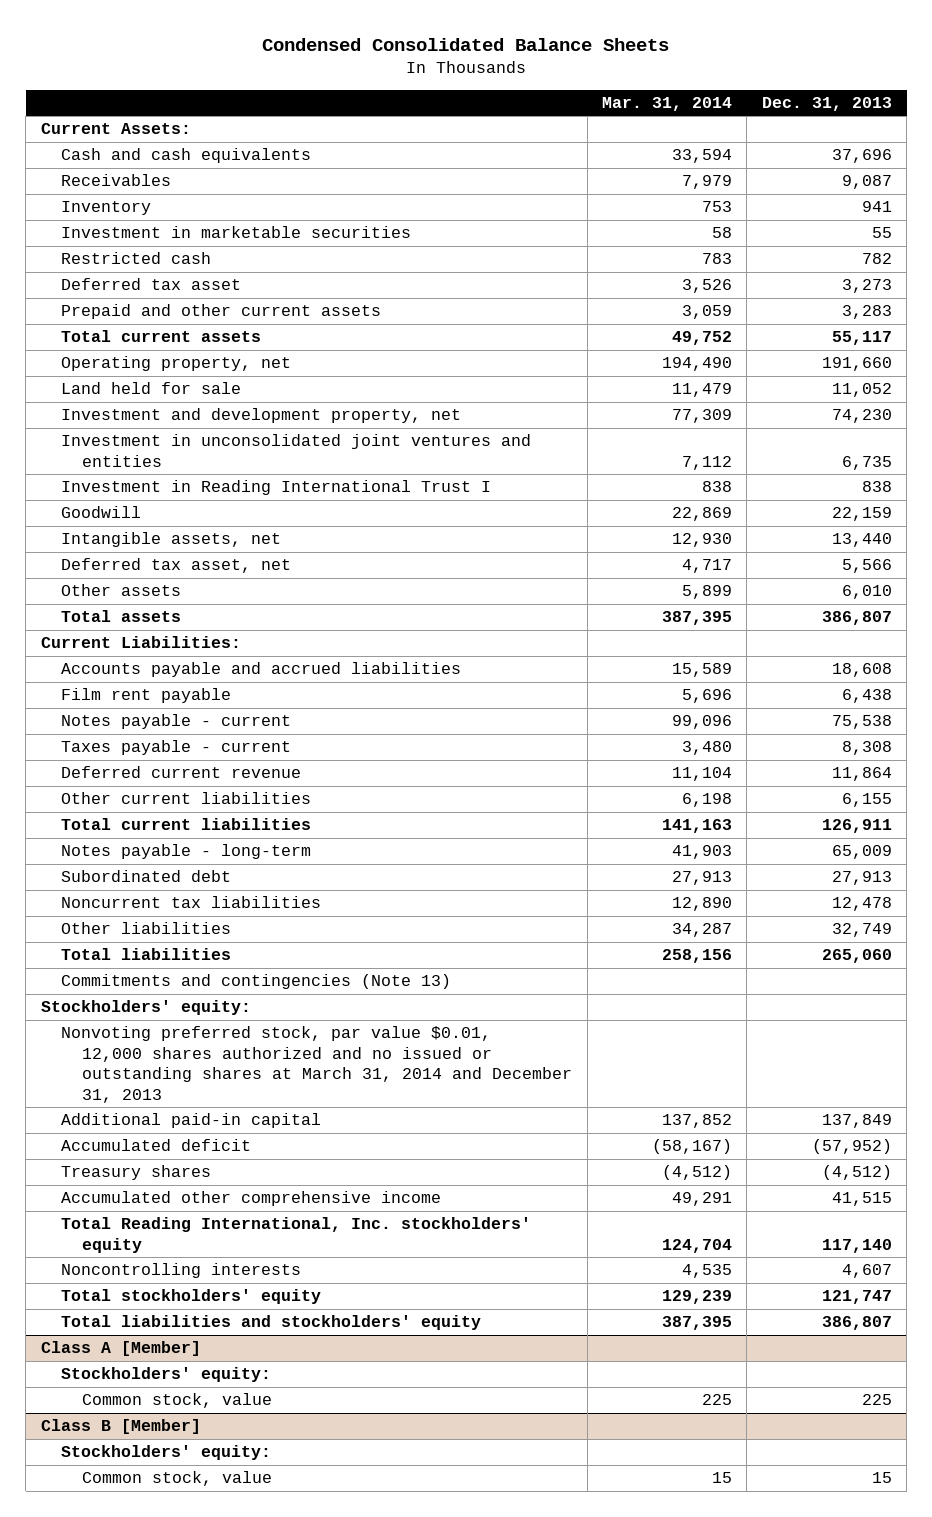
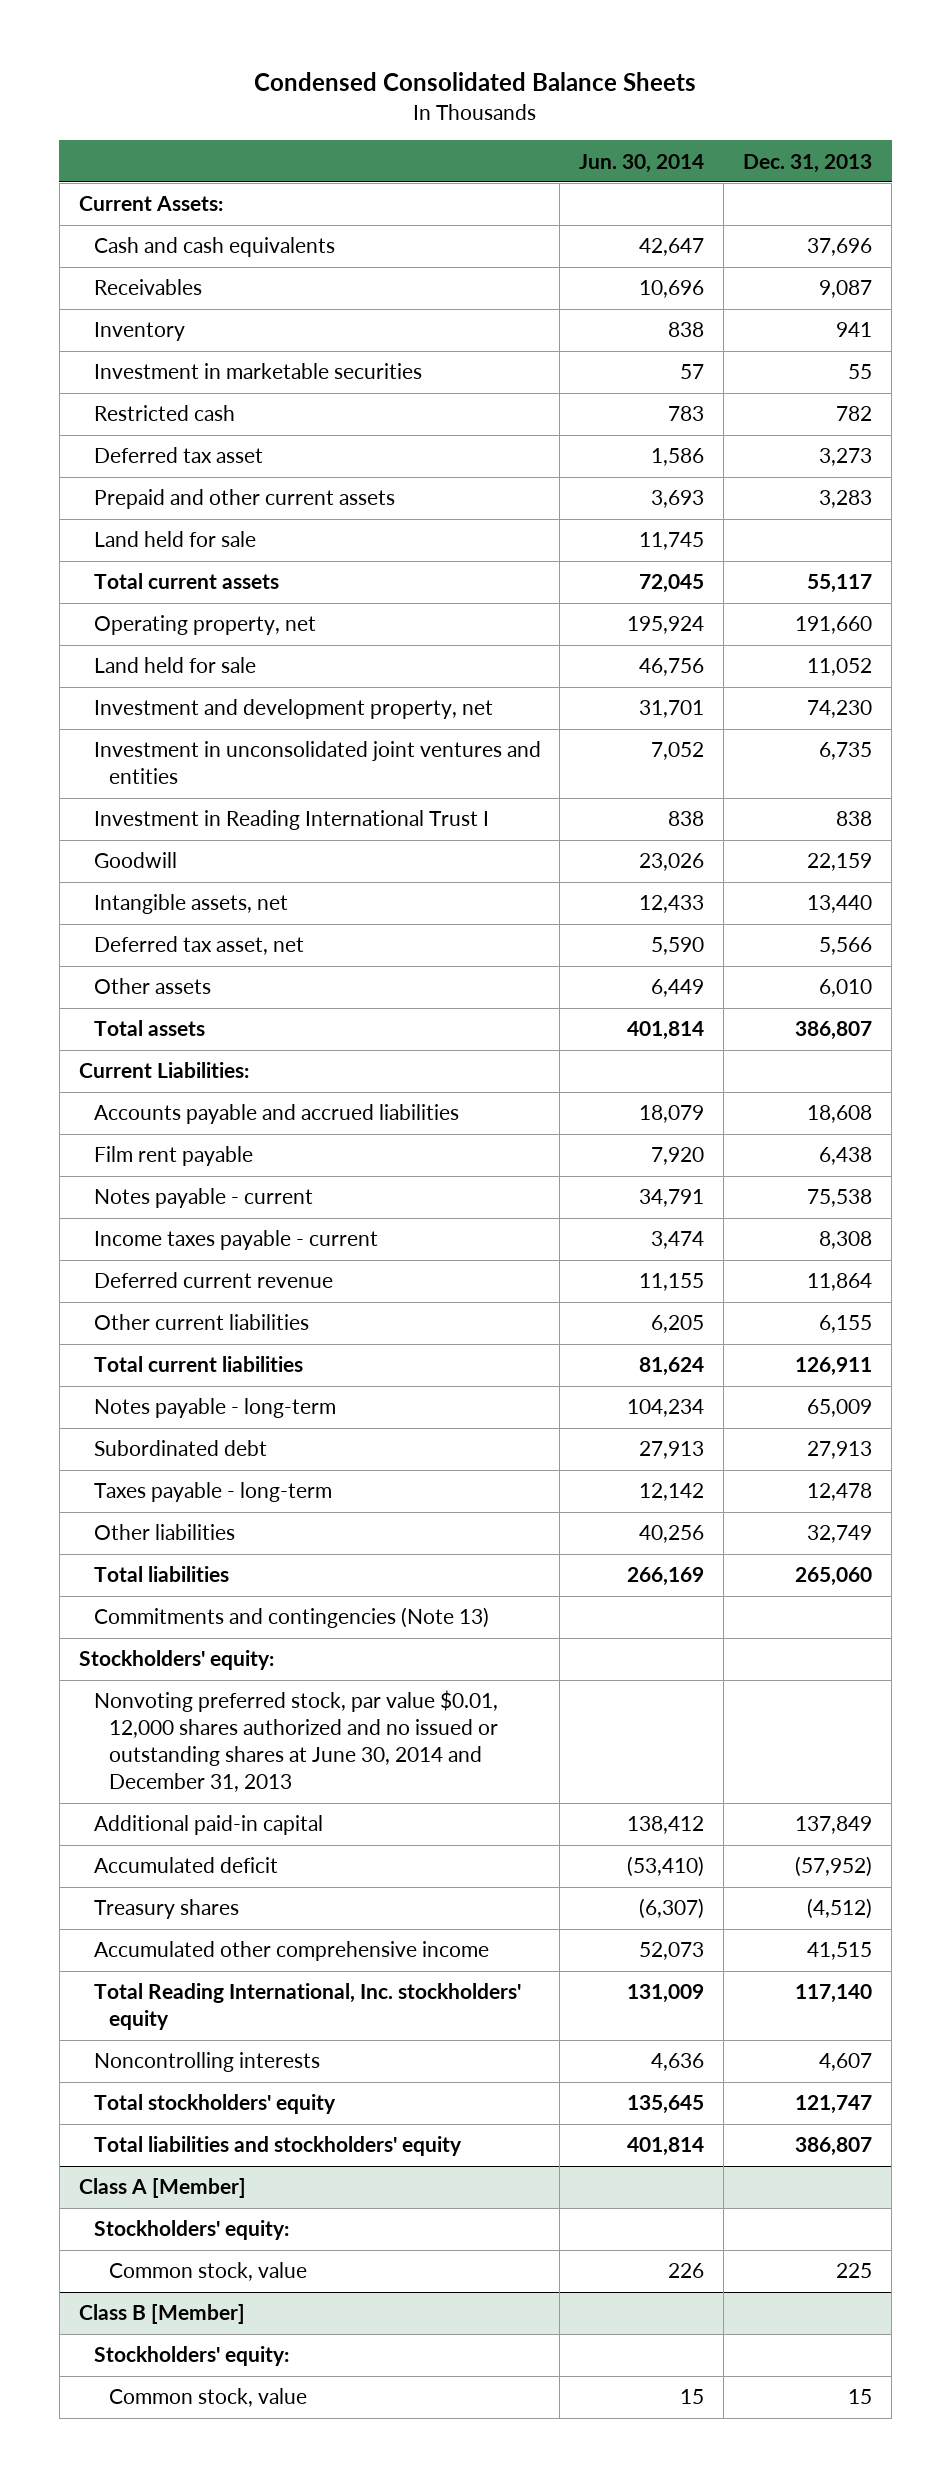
- | Mar. 31, 2014 | Dec. 31, 2013
+ | Jun. 30, 2014 | Dec. 31, 2013
+ Land held for sale | 11,745 |
- Taxes payable - current | 3,480 | 8,308
+ Income taxes payable - current | 3,474 | 8,308
- Noncurrent tax liabilities | 12,890 | 12,478
+ Taxes payable - long-term | 12,142 | 12,478
- Nonvoting preferred stock, par value $0.01, 12,000 shares authorized and no issued or outstanding shares at March 31, 2014 and December 31, 2013
+ Nonvoting preferred stock, par value $0.01, 12,000 shares authorized and no issued or outstanding shares at June 30, 2014 and December 31, 2013

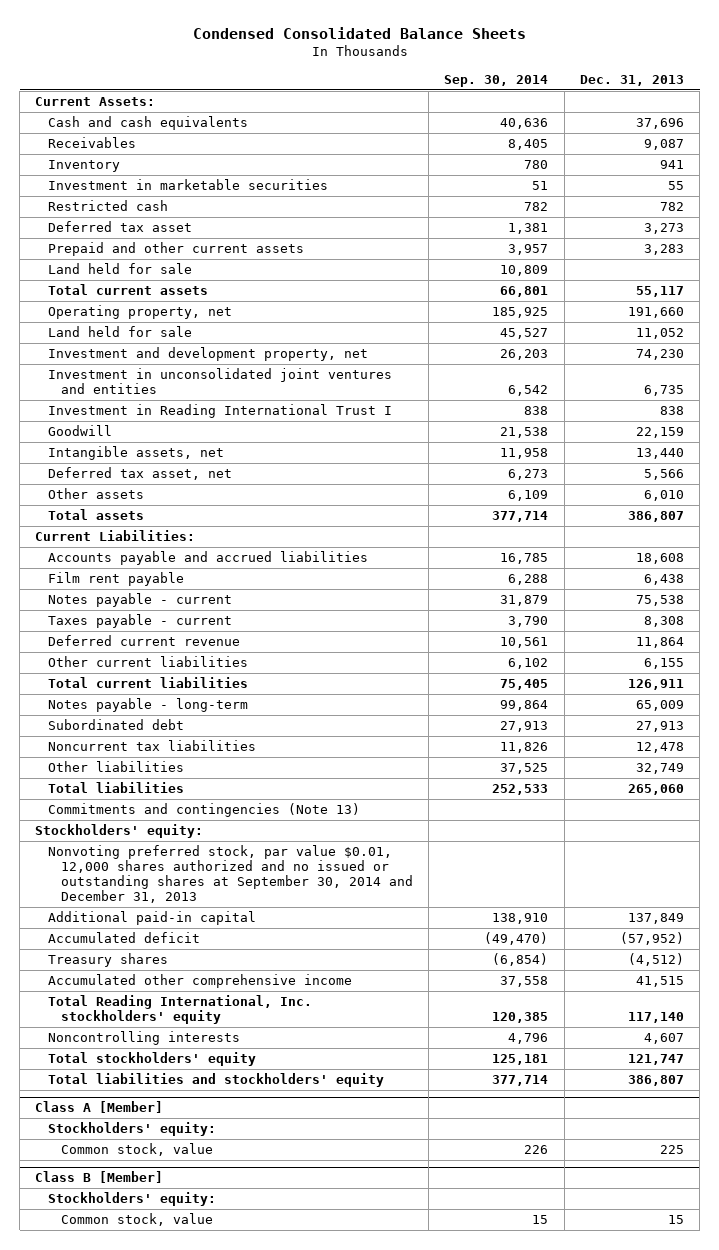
- | Jun. 30, 2014 | Dec. 31, 2013
+ | Sep. 30, 2014 | Dec. 31, 2013
- Income taxes payable - current | 3,474 | 8,308
+ Taxes payable - current | 3,790 | 8,308
- Taxes payable - long-term | 12,142 | 12,478
+ Noncurrent tax liabilities | 11,826 | 12,478
- Nonvoting preferred stock, par value $0.01, 12,000 shares authorized and no issued or outstanding shares at June 30, 2014 and December 31, 2013
+ Nonvoting preferred stock, par value $0.01, 12,000 shares authorized and no issued or outstanding shares at September 30, 2014 and December 31, 2013

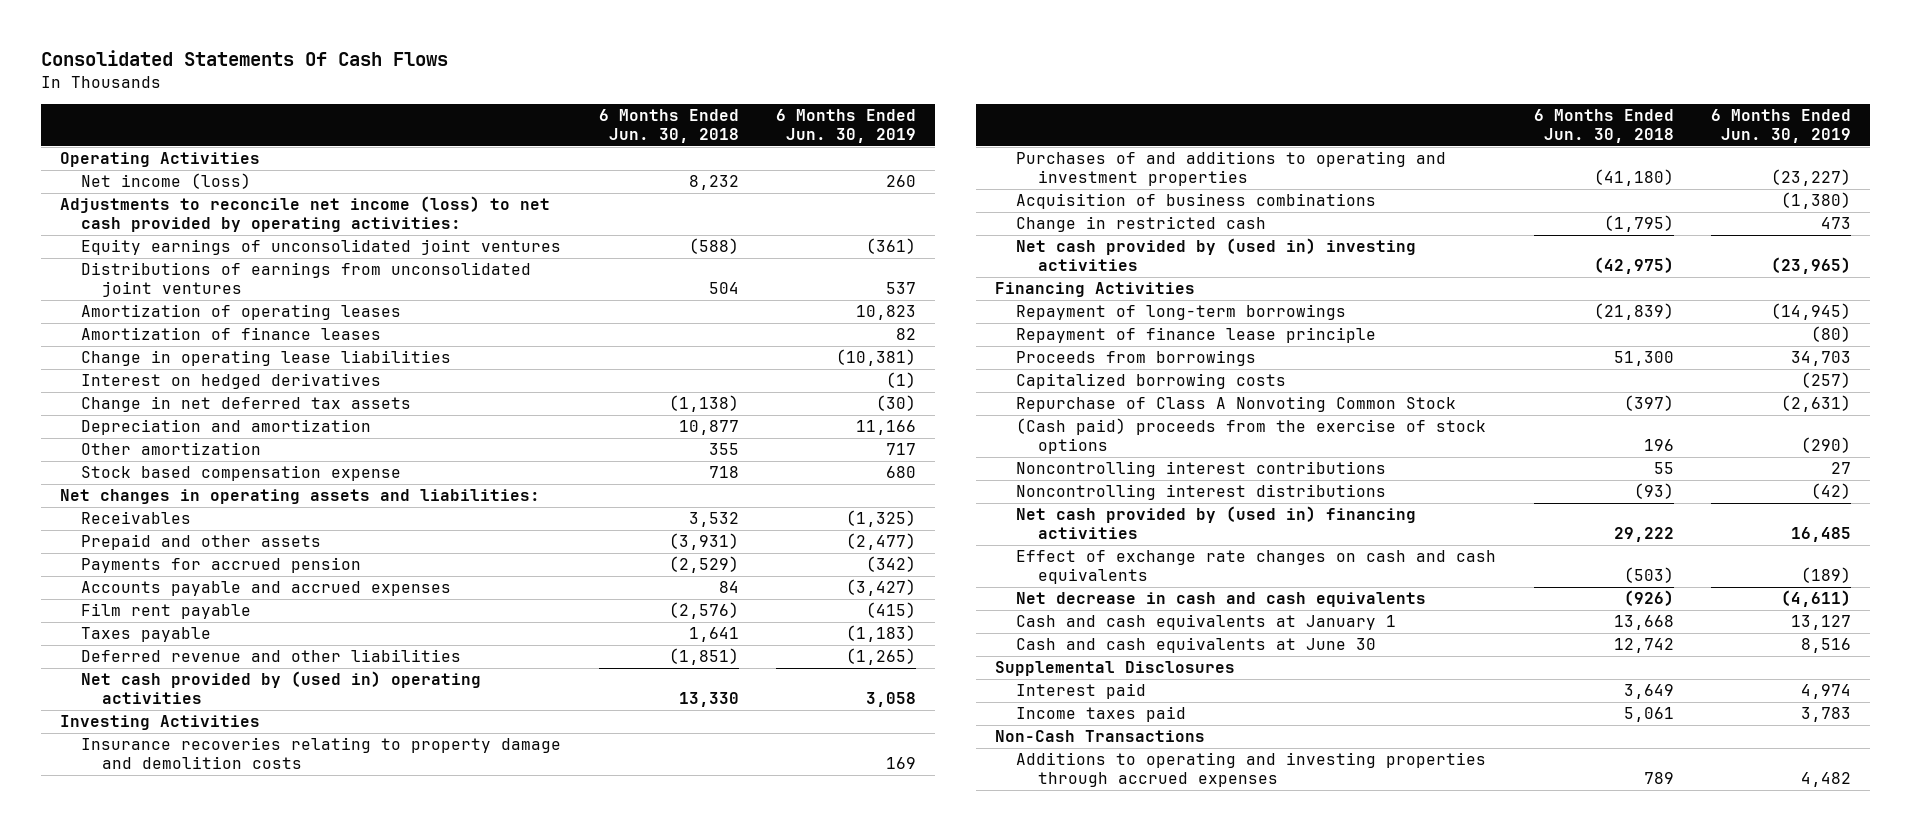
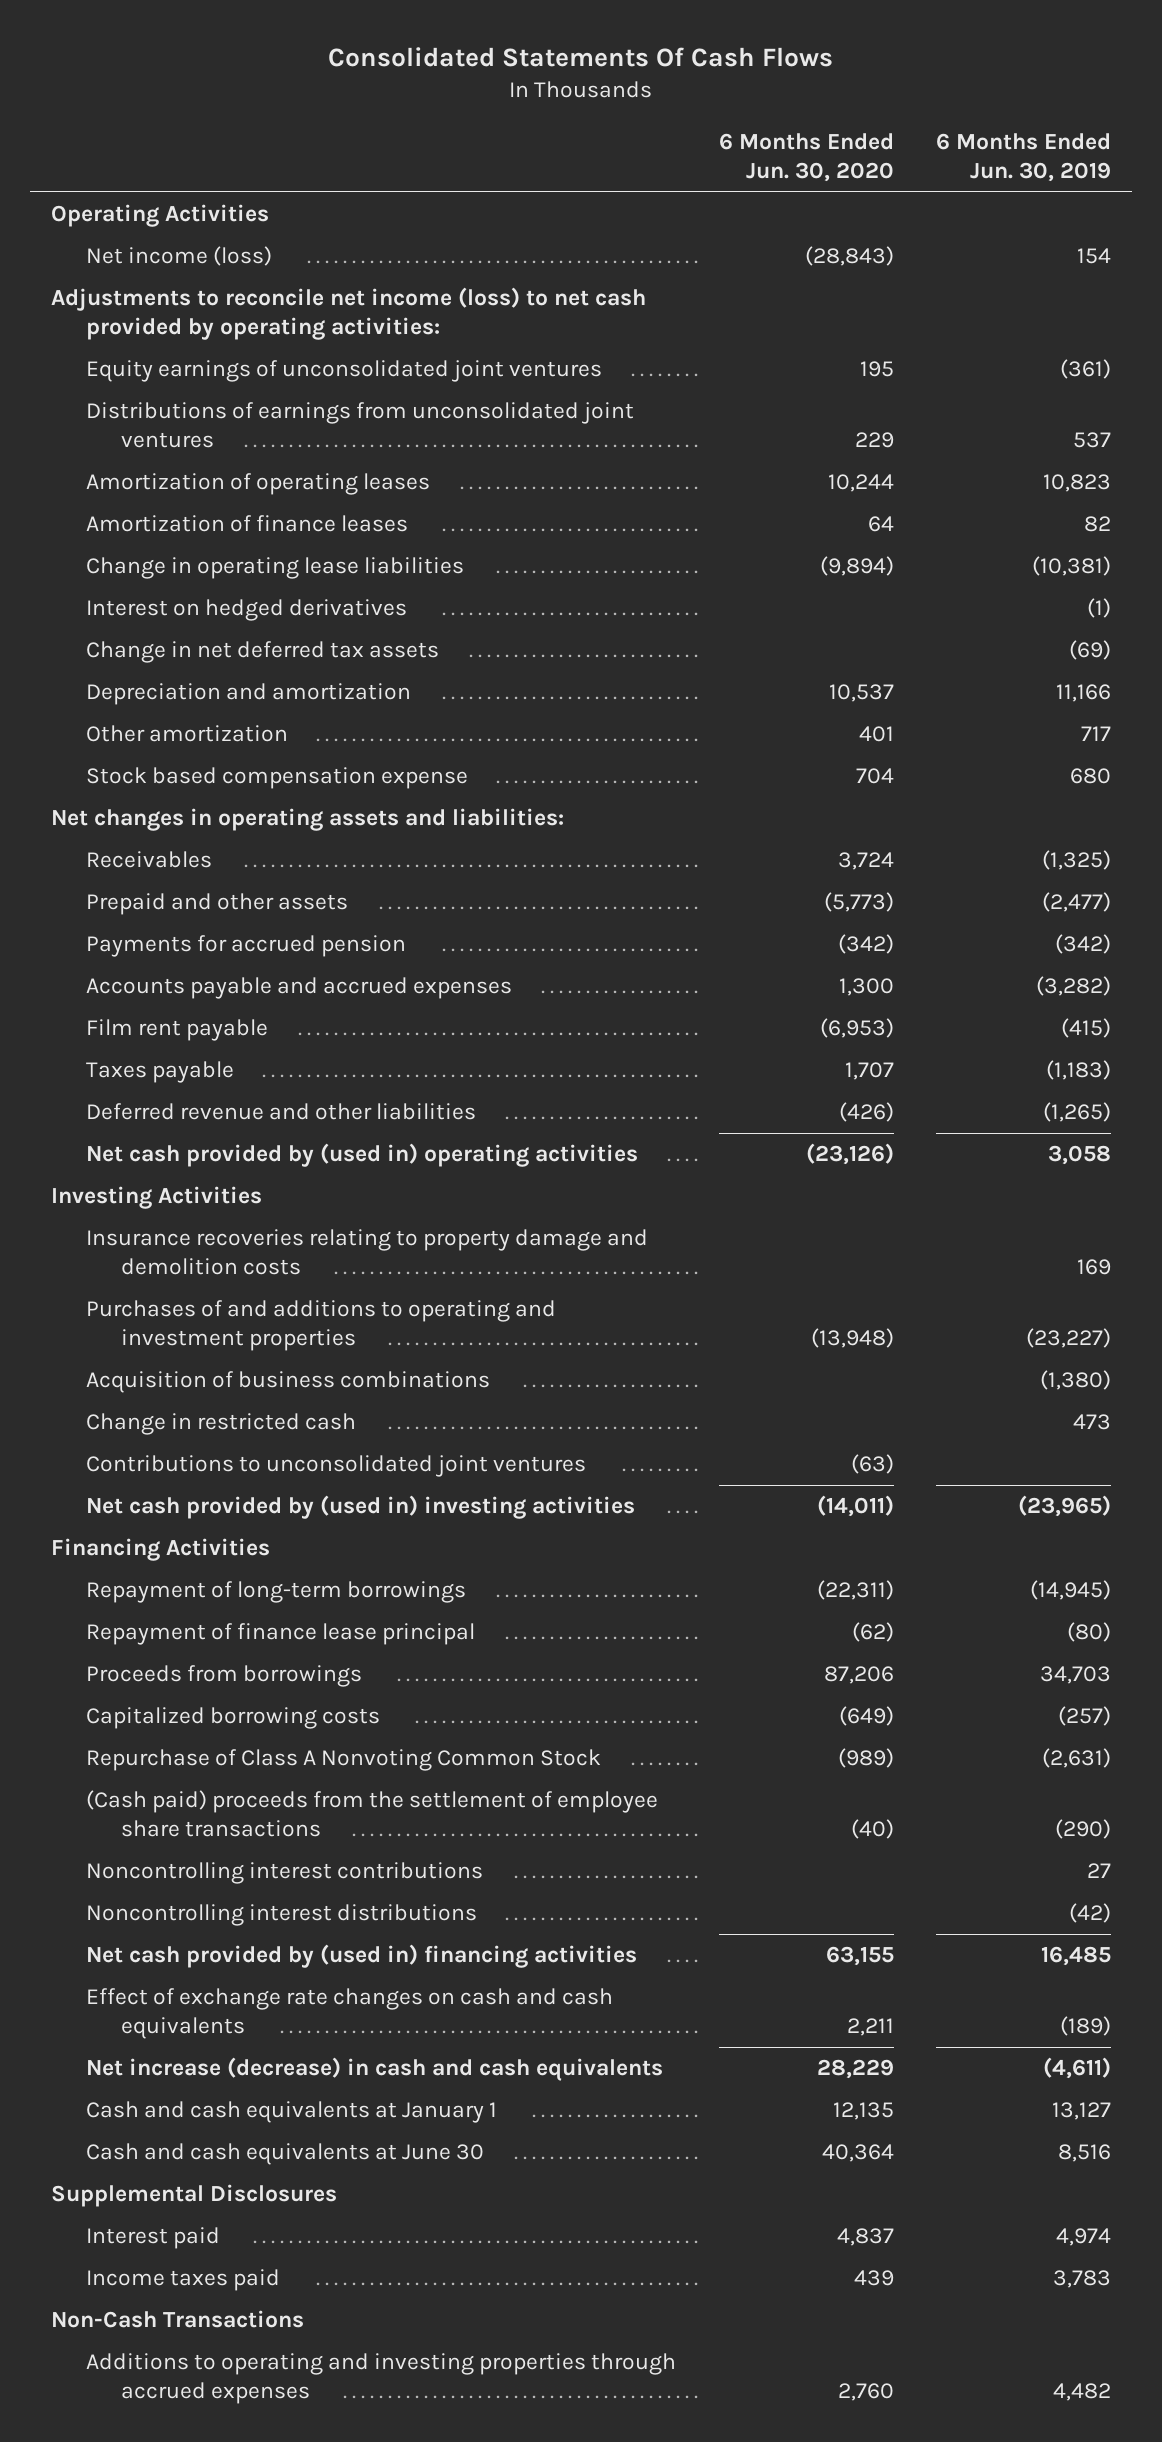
- | 6 Months Ended Jun. 30, 2018 | 6 Months Ended Jun. 30, 2019
+ | 6 Months Ended Jun. 30, 2020 | 6 Months Ended Jun. 30, 2019
- Net income (loss) | 8,232 | 260
+ Net income (loss) | (28,843) | 154
- Change in net deferred tax assets | (1,138) | (30)
+ Change in net deferred tax assets | | (69)
- Accounts payable and accrued expenses | 84 | (3,427)
+ Accounts payable and accrued expenses | 1,300 | (3,282)
+ Contributions to unconsolidated joint ventures | (63) |
- Repayment of finance lease principle | | (80)
+ Repayment of finance lease principal | (62) | (80)
- (Cash paid) proceeds from the exercise of stock options | 196 | (290)
+ (Cash paid) proceeds from the settlement of employee share transactions | (40) | (290)
- Net decrease in cash and cash equivalents | (926) | (4,611)
+ Net increase (decrease) in cash and cash equivalents | 28,229 | (4,611)

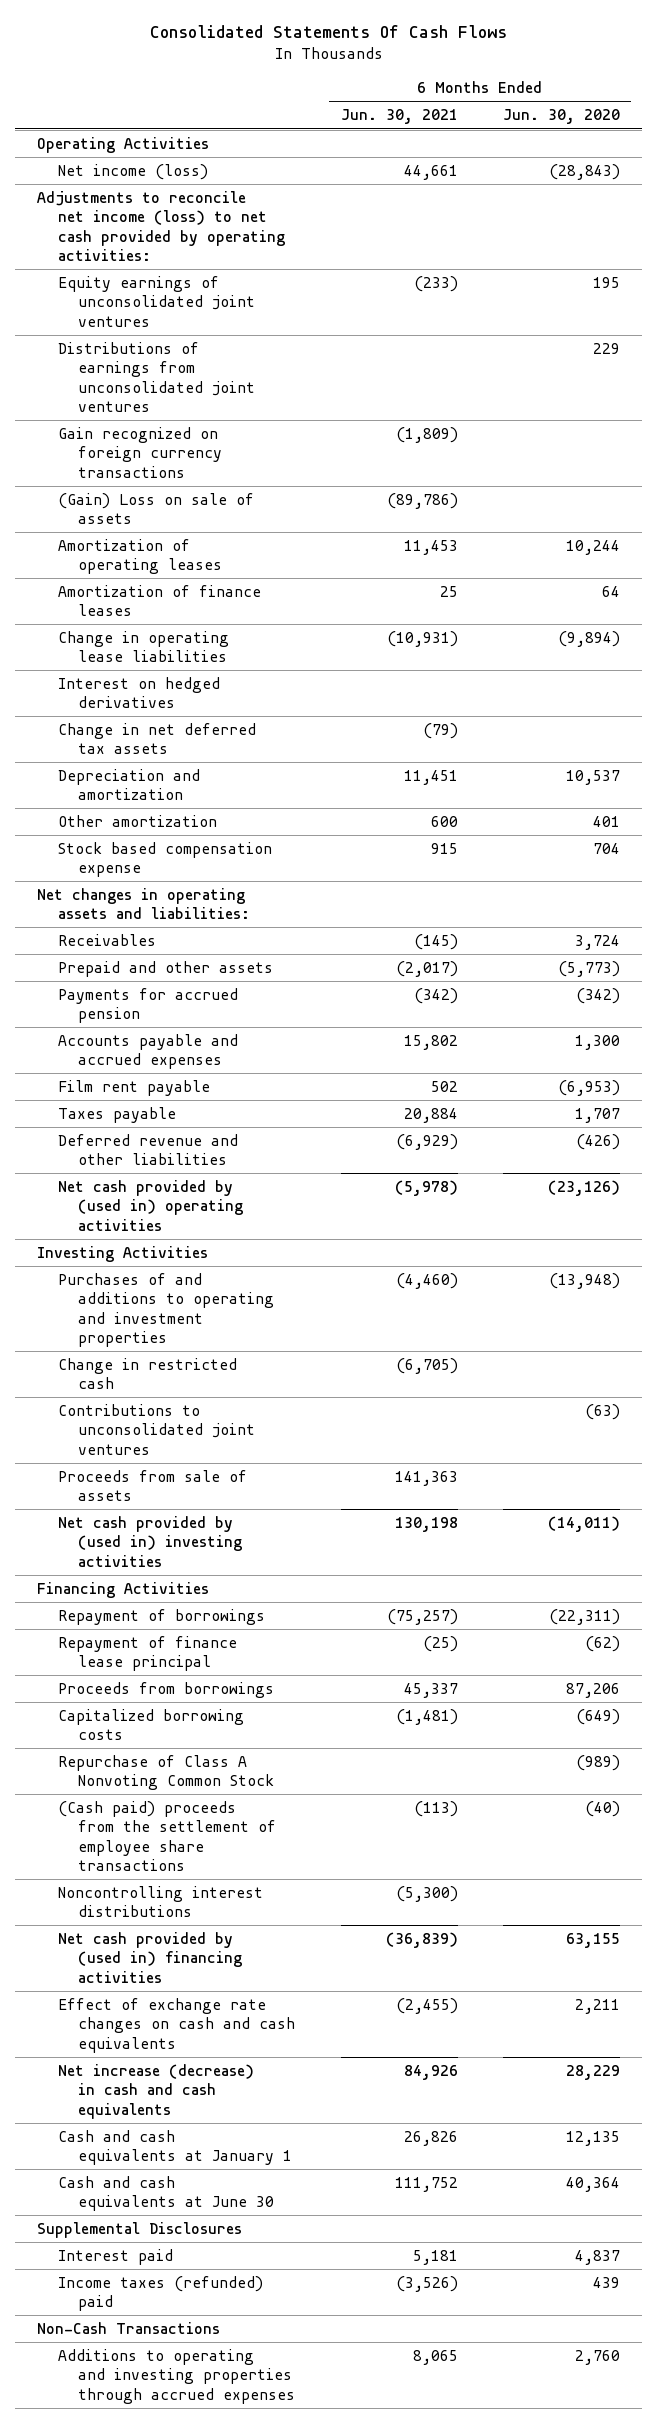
- | 6 Months Ended Jun. 30, 2020 | 6 Months Ended Jun. 30, 2019
+ | 6 Months Ended Jun. 30, 2021 | 6 Months Ended Jun. 30, 2020
+ Gain recognized on foreign currency transactions | (1,809) |
+ (Gain) Loss on sale of assets | (89,786) |
- Insurance recoveries relating to property damage and demolition costs | | 169
- Acquisition of business combinations | | (1,380)
+ Proceeds from sale of assets | 141,363 |
- Repayment of long-term borrowings | (22,311) | (14,945)
+ Repayment of borrowings | (75,257) | (22,311)
- Noncontrolling interest contributions | | 27
- Income taxes paid | 439 | 3,783
+ Income taxes (refunded) paid | (3,526) | 439

